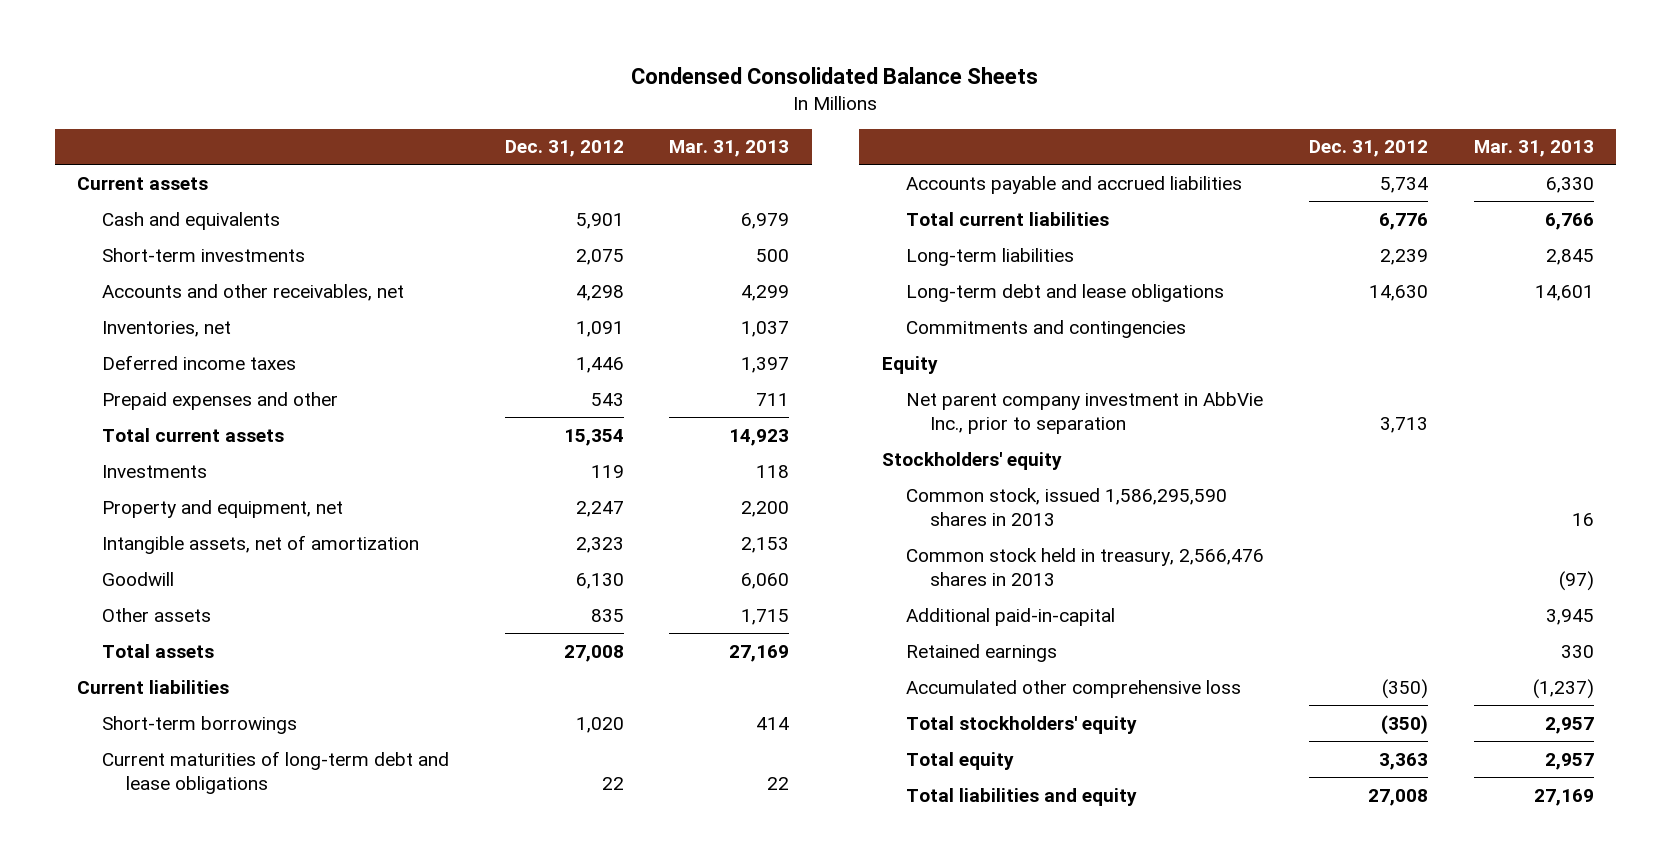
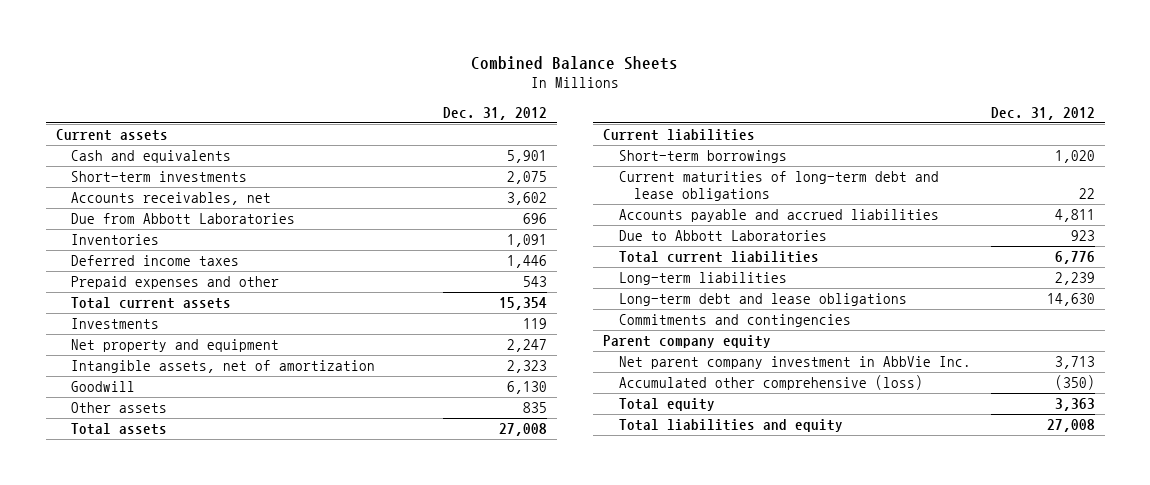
- Condensed Consolidated Balance Sheets
+ Combined Balance Sheets
- | Dec. 31, 2012 | Mar. 31, 2013
+ | Dec. 31, 2012
- Accounts and other receivables, net | 4,298 | 4,299
- Inventories, net | 1,091 | 1,037
+ Accounts receivables, net | 3,602
+ Due from Abbott Laboratories | 696
+ Inventories | 1,091
- Property and equipment, net | 2,247 | 2,200
+ Net property and equipment | 2,247
- Accounts payable and accrued liabilities | 5,734 | 6,330
+ Accounts payable and accrued liabilities | 4,811
+ Due to Abbott Laboratories | 923
- Equity
- Net parent company investment in AbbVie Inc., prior to separation | 3,713 |
- Stockholders' equity
- Common stock, issued 1,586,295,590 shares in 2013 | | 16
- Common stock held in treasury, 2,566,476 shares in 2013 | | (97)
- Additional paid-in-capital | | 3,945
- Retained earnings | | 330
- Accumulated other comprehensive loss | (350) | (1,237)
- Total stockholders' equity | (350) | 2,957
+ Parent company equity
+ Net parent company investment in AbbVie Inc. | 3,713
+ Accumulated other comprehensive (loss) | (350)

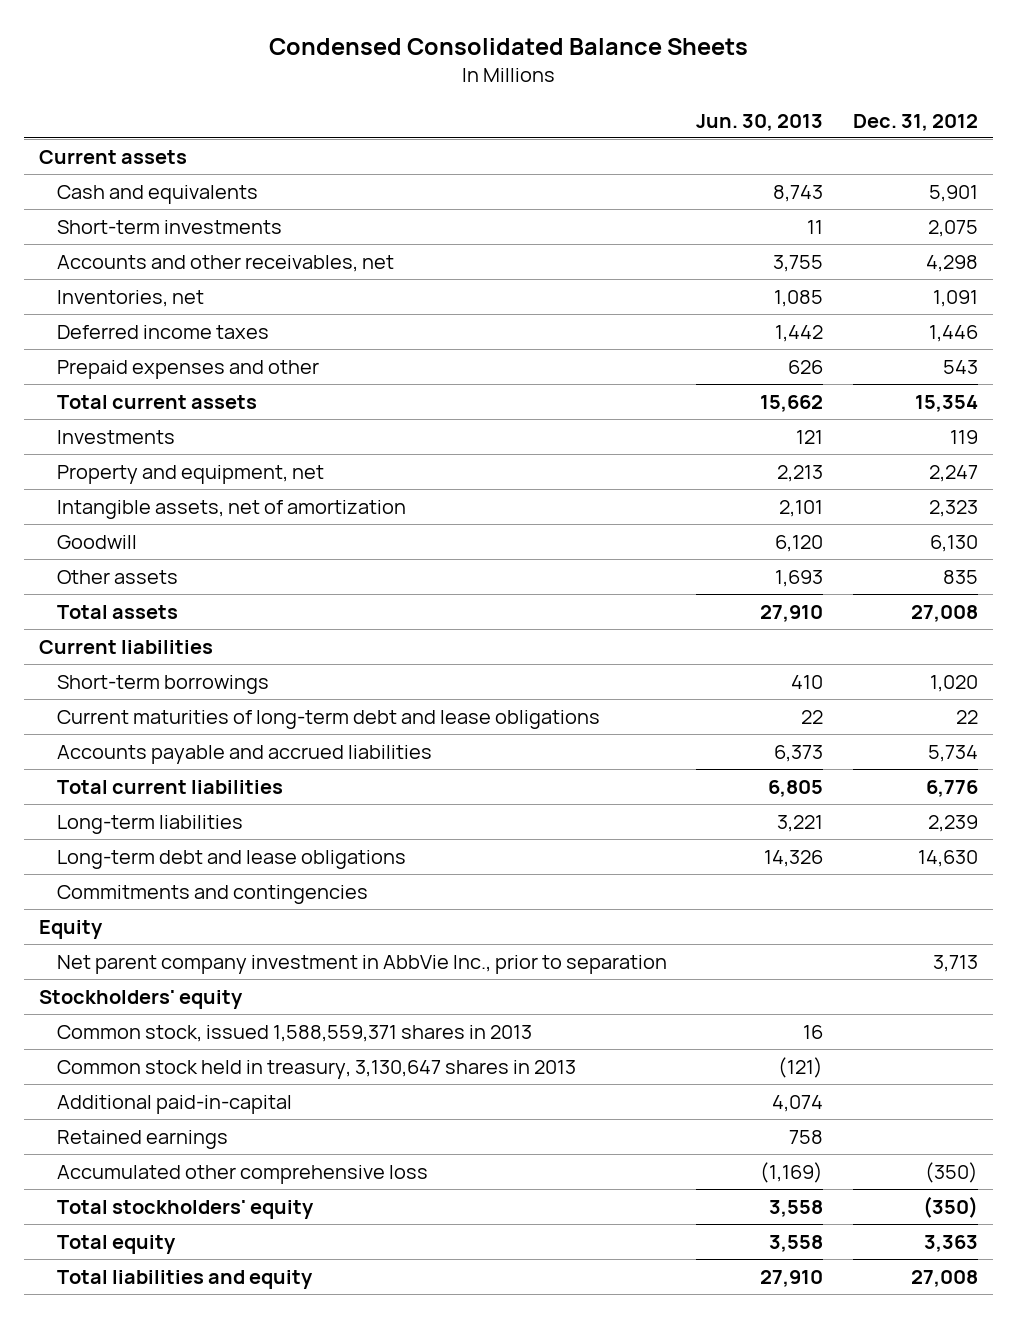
- Combined Balance Sheets
+ Condensed Consolidated Balance Sheets
- | Dec. 31, 2012
+ | Jun. 30, 2013 | Dec. 31, 2012
- Accounts receivables, net | 3,602
- Due from Abbott Laboratories | 696
- Inventories | 1,091
+ Accounts and other receivables, net | 3,755 | 4,298
+ Inventories, net | 1,085 | 1,091
- Net property and equipment | 2,247
+ Property and equipment, net | 2,213 | 2,247
- Accounts payable and accrued liabilities | 4,811
- Due to Abbott Laboratories | 923
+ Accounts payable and accrued liabilities | 6,373 | 5,734
- Parent company equity
- Net parent company investment in AbbVie Inc. | 3,713
- Accumulated other comprehensive (loss) | (350)
+ Equity
+ Net parent company investment in AbbVie Inc., prior to separation | | 3,713
+ Stockholders' equity
+ Common stock, issued 1,588,559,371 shares in 2013 | 16 |
+ Common stock held in treasury, 3,130,647 shares in 2013 | (121) |
+ Additional paid-in-capital | 4,074 |
+ Retained earnings | 758 |
+ Accumulated other comprehensive loss | (1,169) | (350)
+ Total stockholders' equity | 3,558 | (350)

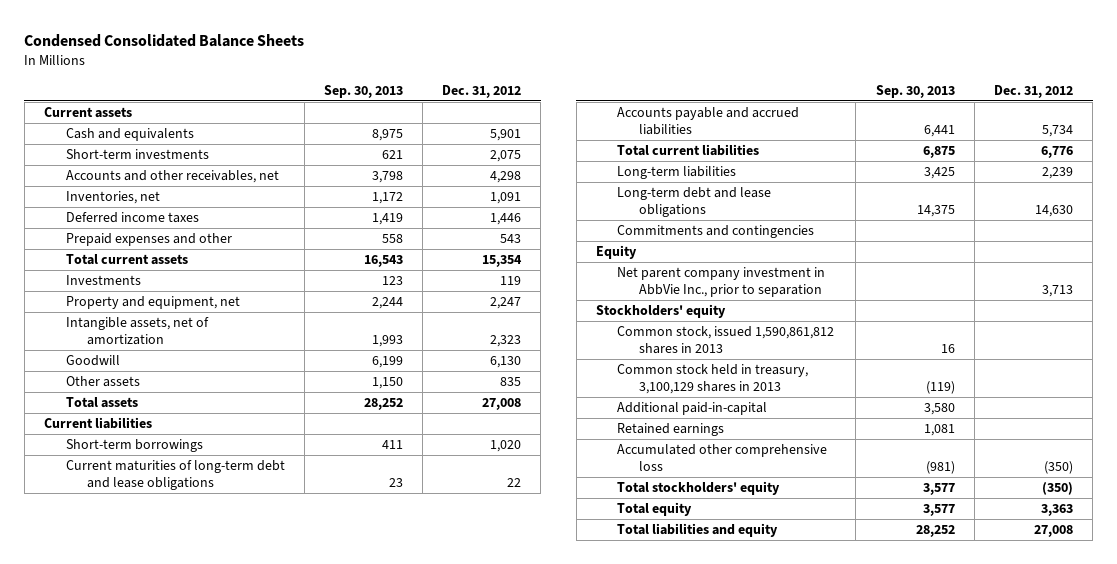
- | Jun. 30, 2013 | Dec. 31, 2012
+ | Sep. 30, 2013 | Dec. 31, 2012
- Common stock, issued 1,588,559,371 shares in 2013 | 16 |
- Common stock held in treasury, 3,130,647 shares in 2013 | (121) |
+ Common stock, issued 1,590,861,812 shares in 2013 | 16 |
+ Common stock held in treasury, 3,100,129 shares in 2013 | (119) |

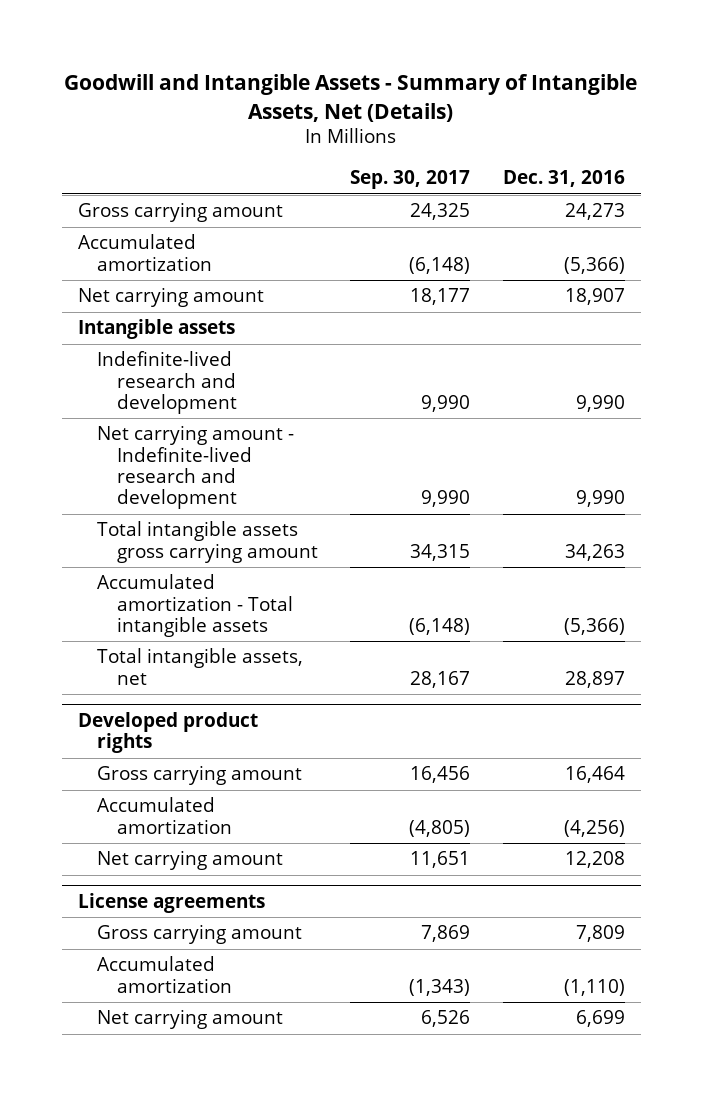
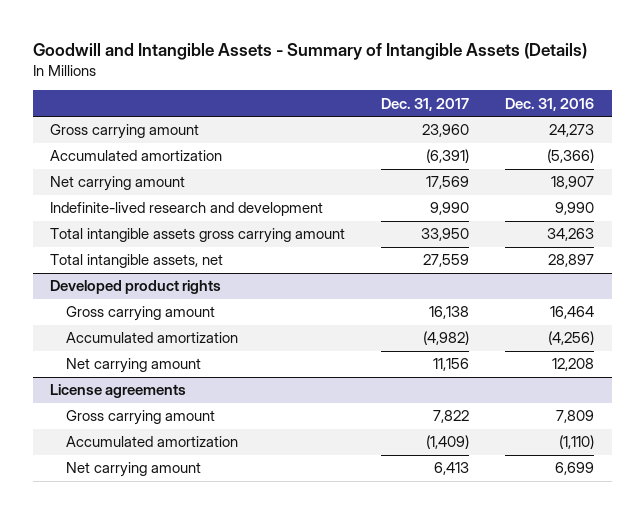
- Goodwill and Intangible Assets - Summary of Intangible Assets, Net (Details)
+ Goodwill and Intangible Assets - Summary of Intangible Assets (Details)
- | Sep. 30, 2017 | Dec. 31, 2016
+ | Dec. 31, 2017 | Dec. 31, 2016
- Intangible assets
- Net carrying amount - Indefinite-lived research and development | 9,990 | 9,990
- Accumulated amortization - Total intangible assets | (6,148) | (5,366)

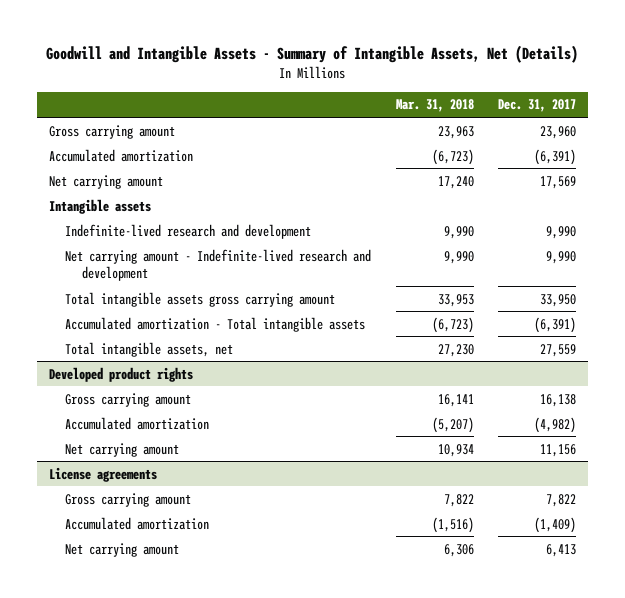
- Goodwill and Intangible Assets - Summary of Intangible Assets (Details)
+ Goodwill and Intangible Assets - Summary of Intangible Assets, Net (Details)
- | Dec. 31, 2017 | Dec. 31, 2016
+ | Mar. 31, 2018 | Dec. 31, 2017
+ Intangible assets
+ Net carrying amount - Indefinite-lived research and development | 9,990 | 9,990
+ Accumulated amortization - Total intangible assets | (6,723) | (6,391)

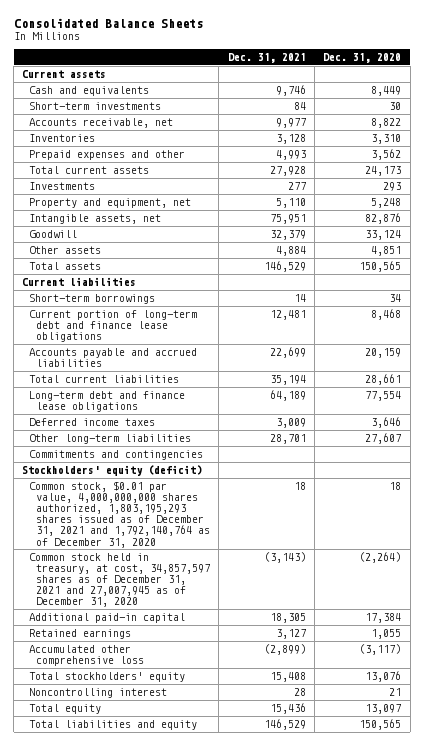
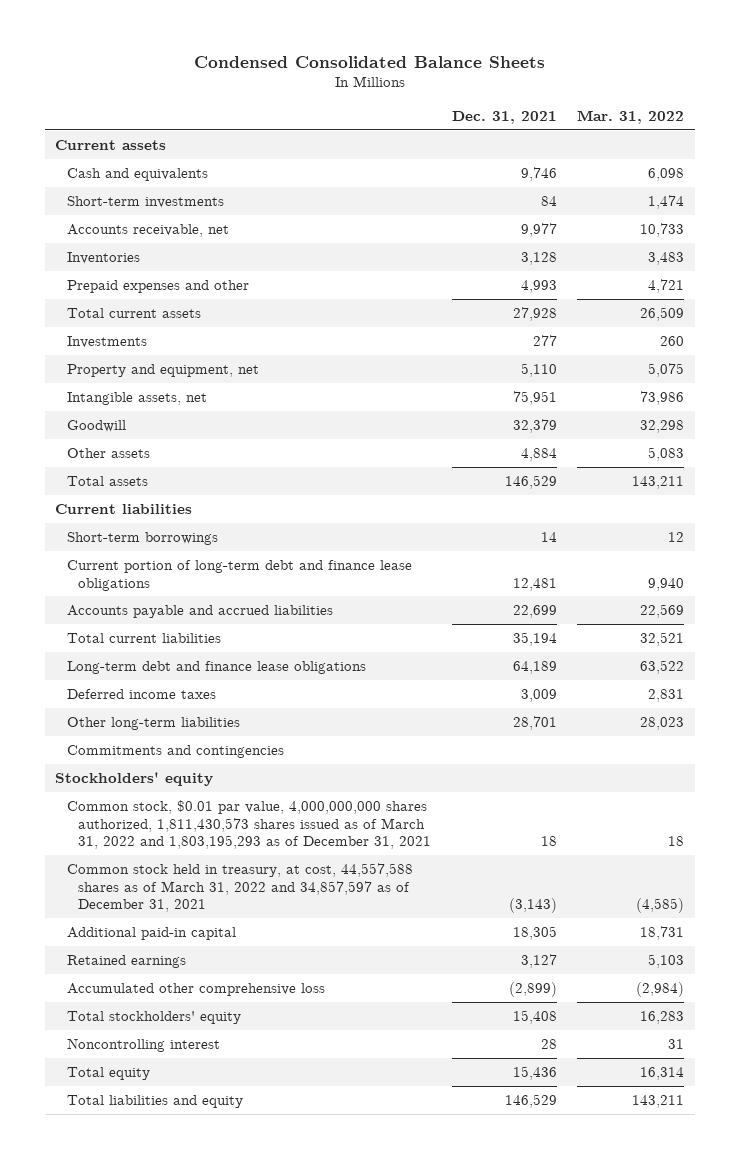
- Consolidated Balance Sheets
+ Condensed Consolidated Balance Sheets
- | Dec. 31, 2021 | Dec. 31, 2020
+ | Dec. 31, 2021 | Mar. 31, 2022
- Stockholders' equity (deficit)
- Common stock, $0.01 par value, 4,000,000,000 shares authorized, 1,803,195,293 shares issued as of December 31, 2021 and 1,792,140,764 as of December 31, 2020 | 18 | 18
- Common stock held in treasury, at cost, 34,857,597 shares as of December 31, 2021 and 27,007,945 as of December 31, 2020 | (3,143) | (2,264)
+ Stockholders' equity
+ Common stock, $0.01 par value, 4,000,000,000 shares authorized, 1,811,430,573 shares issued as of March 31, 2022 and 1,803,195,293 as of December 31, 2021 | 18 | 18
+ Common stock held in treasury, at cost, 44,557,588 shares as of March 31, 2022 and 34,857,597 as of December 31, 2021 | (3,143) | (4,585)

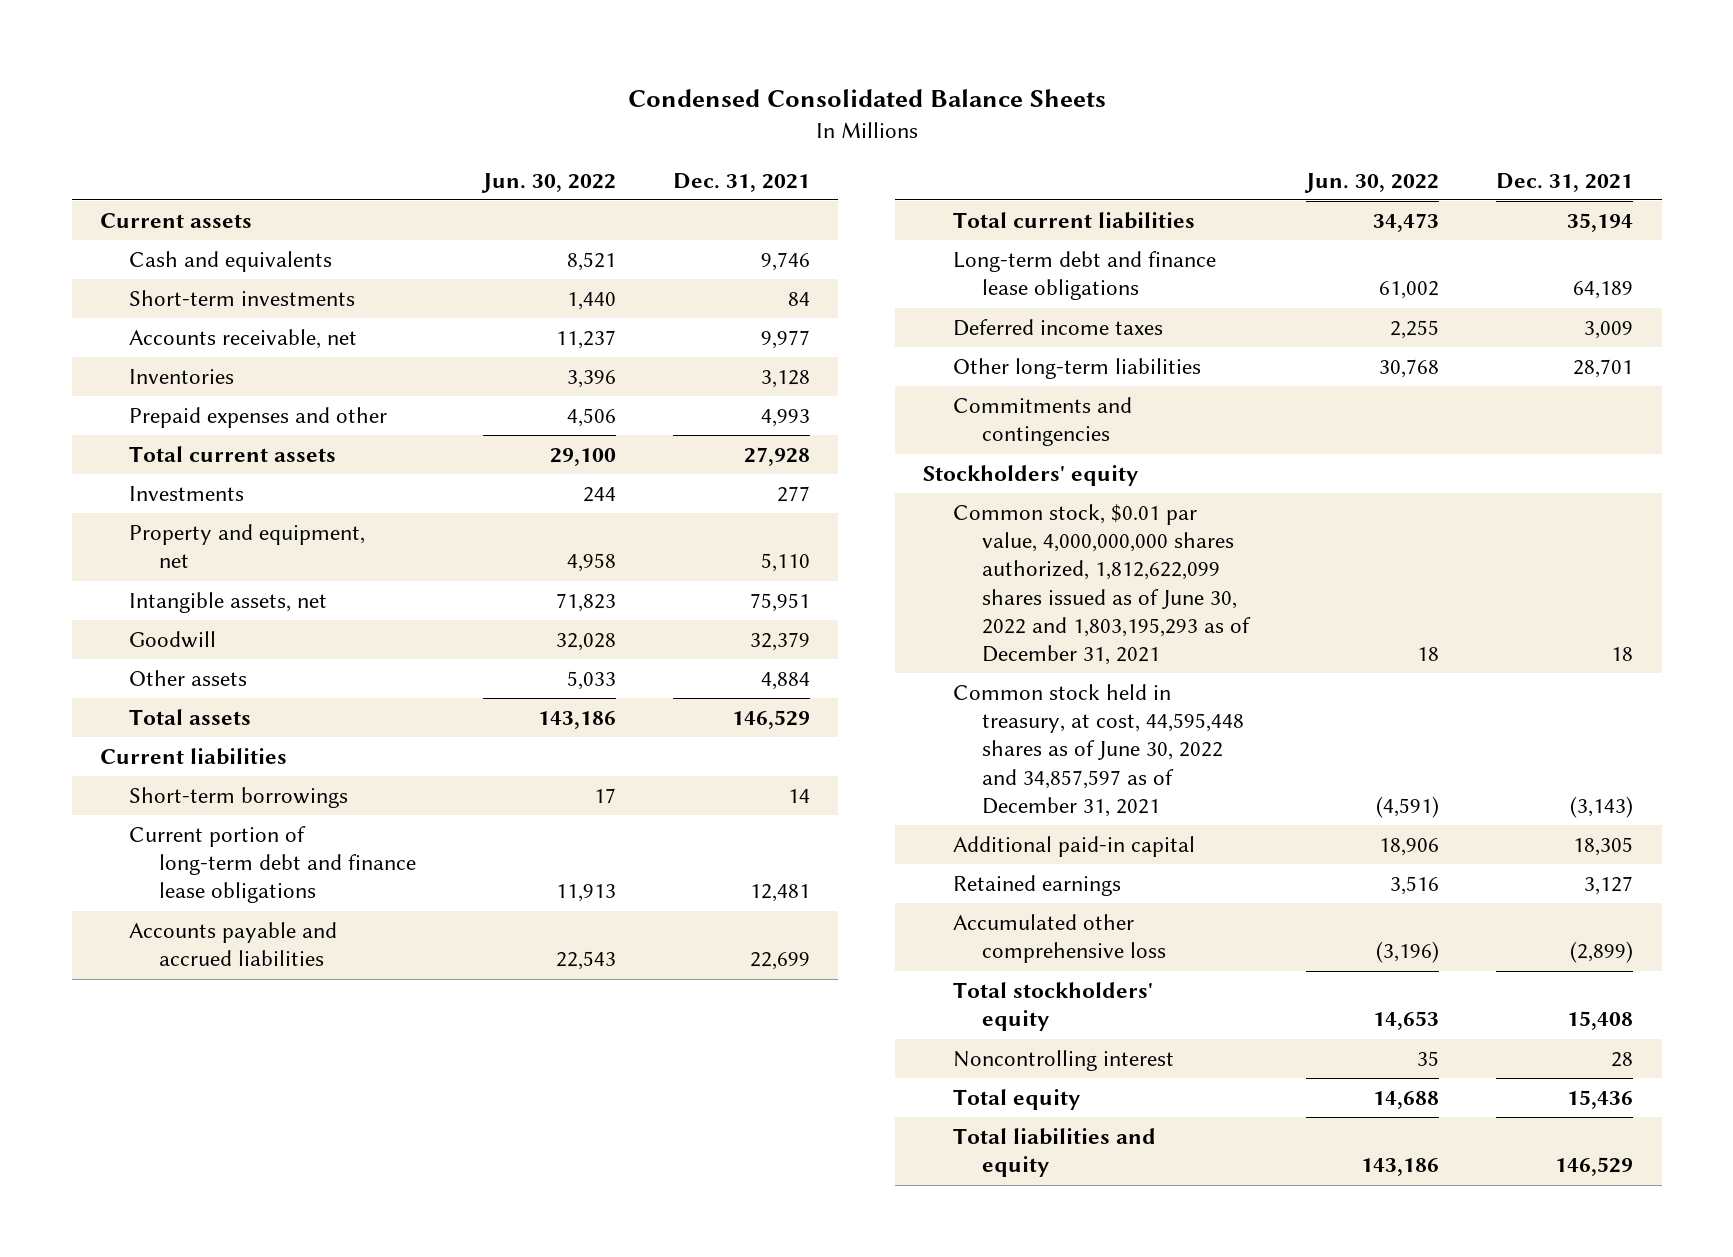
- | Dec. 31, 2021 | Mar. 31, 2022
+ | Jun. 30, 2022 | Dec. 31, 2021
- Common stock, $0.01 par value, 4,000,000,000 shares authorized, 1,811,430,573 shares issued as of March 31, 2022 and 1,803,195,293 as of December 31, 2021 | 18 | 18
- Common stock held in treasury, at cost, 44,557,588 shares as of March 31, 2022 and 34,857,597 as of December 31, 2021 | (3,143) | (4,585)
+ Common stock, $0.01 par value, 4,000,000,000 shares authorized, 1,812,622,099 shares issued as of June 30, 2022 and 1,803,195,293 as of December 31, 2021 | 18 | 18
+ Common stock held in treasury, at cost, 44,595,448 shares as of June 30, 2022 and 34,857,597 as of December 31, 2021 | (4,591) | (3,143)

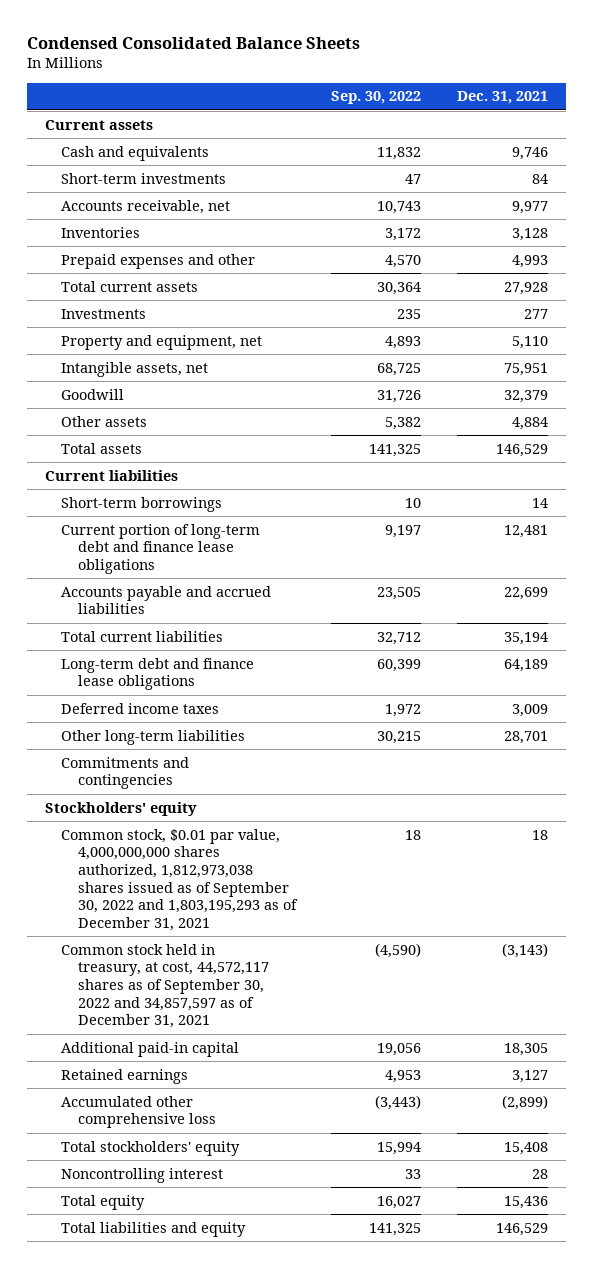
- | Jun. 30, 2022 | Dec. 31, 2021
+ | Sep. 30, 2022 | Dec. 31, 2021
- Common stock, $0.01 par value, 4,000,000,000 shares authorized, 1,812,622,099 shares issued as of June 30, 2022 and 1,803,195,293 as of December 31, 2021 | 18 | 18
- Common stock held in treasury, at cost, 44,595,448 shares as of June 30, 2022 and 34,857,597 as of December 31, 2021 | (4,591) | (3,143)
+ Common stock, $0.01 par value, 4,000,000,000 shares authorized, 1,812,973,038 shares issued as of September 30, 2022 and 1,803,195,293 as of December 31, 2021 | 18 | 18
+ Common stock held in treasury, at cost, 44,572,117 shares as of September 30, 2022 and 34,857,597 as of December 31, 2021 | (4,590) | (3,143)

